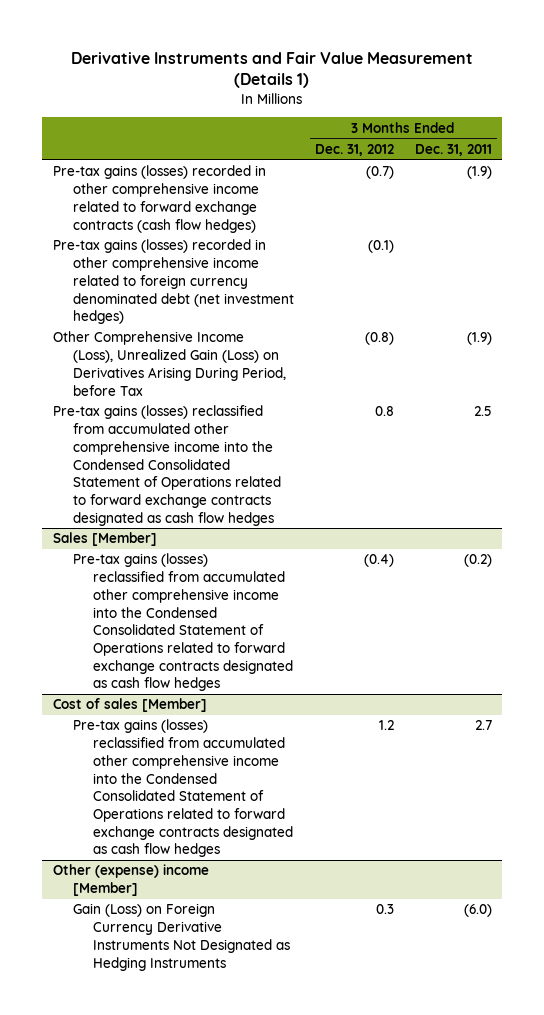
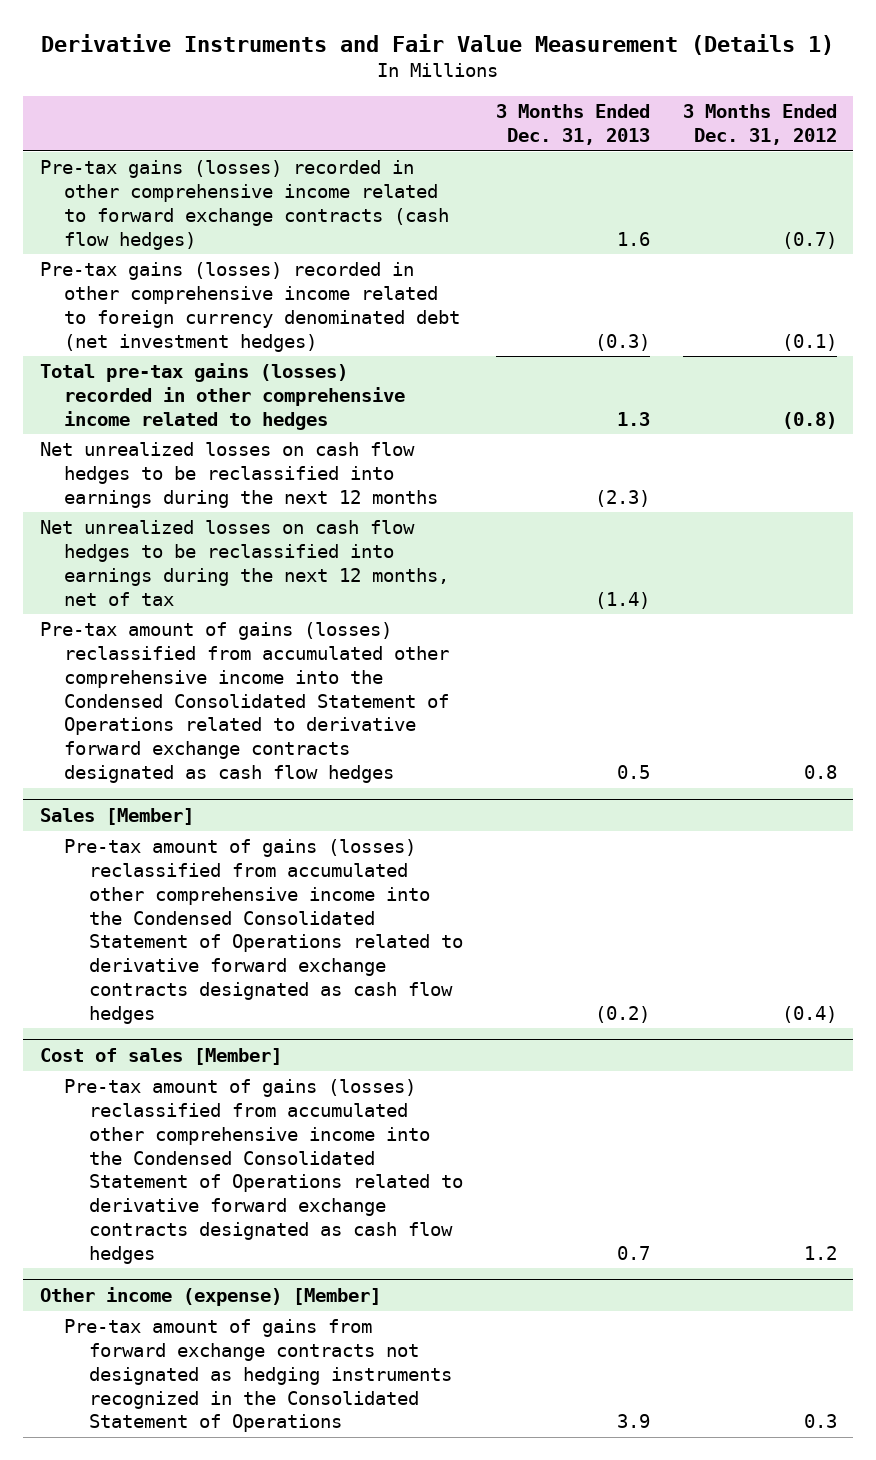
- | 3 Months Ended Dec. 31, 2012 | 3 Months Ended Dec. 31, 2011
+ | 3 Months Ended Dec. 31, 2013 | 3 Months Ended Dec. 31, 2012
- Other Comprehensive Income (Loss), Unrealized Gain (Loss) on Derivatives Arising During Period, before Tax | (0.8) | (1.9)
- Pre-tax gains (losses) reclassified from accumulated other comprehensive income into the Condensed Consolidated Statement of Operations related to forward exchange contracts designated as cash flow hedges | 0.8 | 2.5
+ Total pre-tax gains (losses) recorded in other comprehensive income related to hedges | 1.3 | (0.8)
+ Net unrealized losses on cash flow hedges to be reclassified into earnings during the next 12 months | (2.3) |
+ Net unrealized losses on cash flow hedges to be reclassified into earnings during the next 12 months, net of tax | (1.4) |
+ Pre-tax amount of gains (losses) reclassified from accumulated other comprehensive income into the Condensed Consolidated Statement of Operations related to derivative forward exchange contracts designated as cash flow hedges | 0.5 | 0.8
@ Sales [Member]
- Pre-tax gains (losses) reclassified from accumulated other comprehensive income into the Condensed Consolidated Statement of Operations related to forward exchange contracts designated as cash flow hedges | (0.4) | (0.2)
+ Pre-tax amount of gains (losses) reclassified from accumulated other comprehensive income into the Condensed Consolidated Statement of Operations related to derivative forward exchange contracts designated as cash flow hedges | (0.2) | (0.4)
@ Cost of sales [Member]
- Pre-tax gains (losses) reclassified from accumulated other comprehensive income into the Condensed Consolidated Statement of Operations related to forward exchange contracts designated as cash flow hedges | 1.2 | 2.7
- Other (expense) income [Member]
- Gain (Loss) on Foreign Currency Derivative Instruments Not Designated as Hedging Instruments | 0.3 | (6.0)
@ Cost of sales [Member]
+ Pre-tax amount of gains (losses) reclassified from accumulated other comprehensive income into the Condensed Consolidated Statement of Operations related to derivative forward exchange contracts designated as cash flow hedges | 0.7 | 1.2
+ Other income (expense) [Member]
+ Pre-tax amount of gains from forward exchange contracts not designated as hedging instruments recognized in the Consolidated Statement of Operations | 3.9 | 0.3

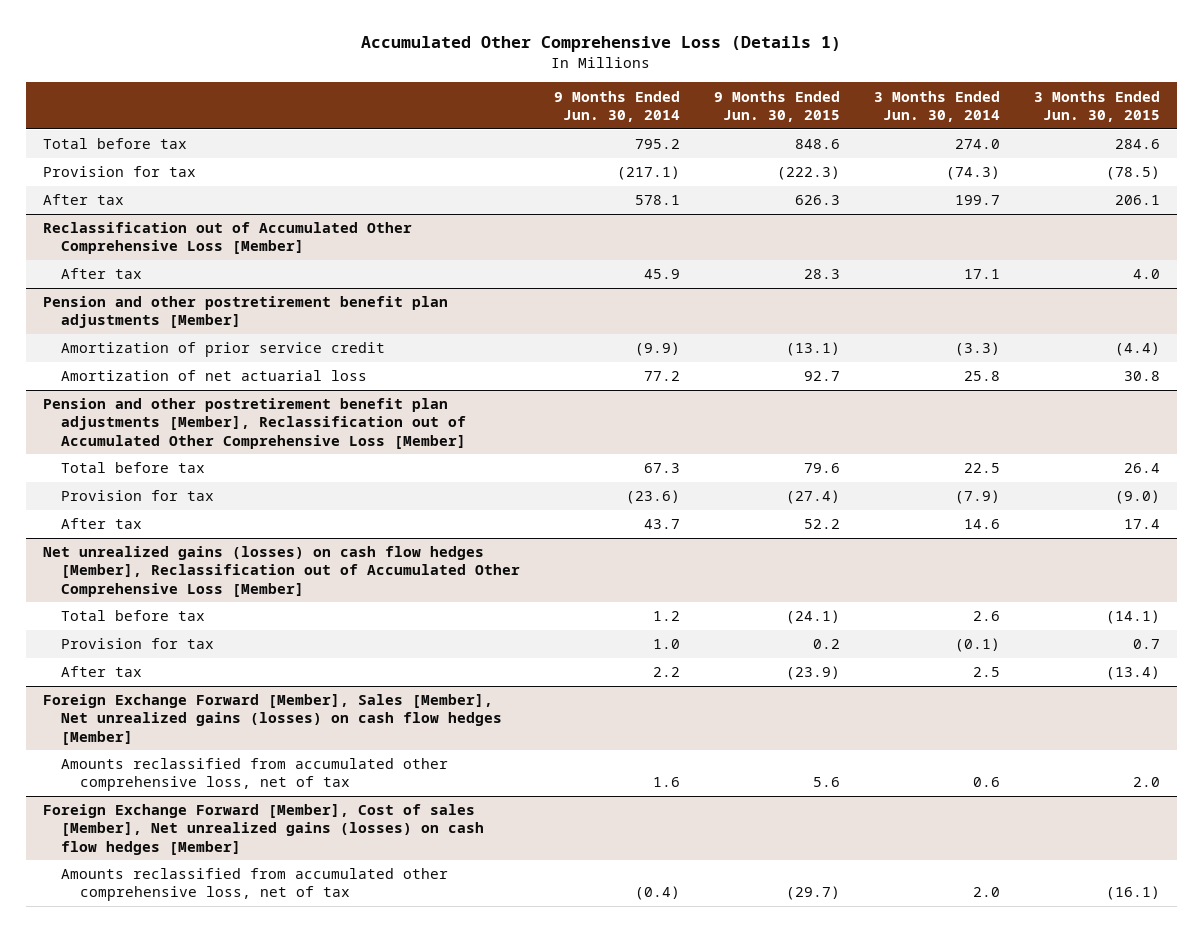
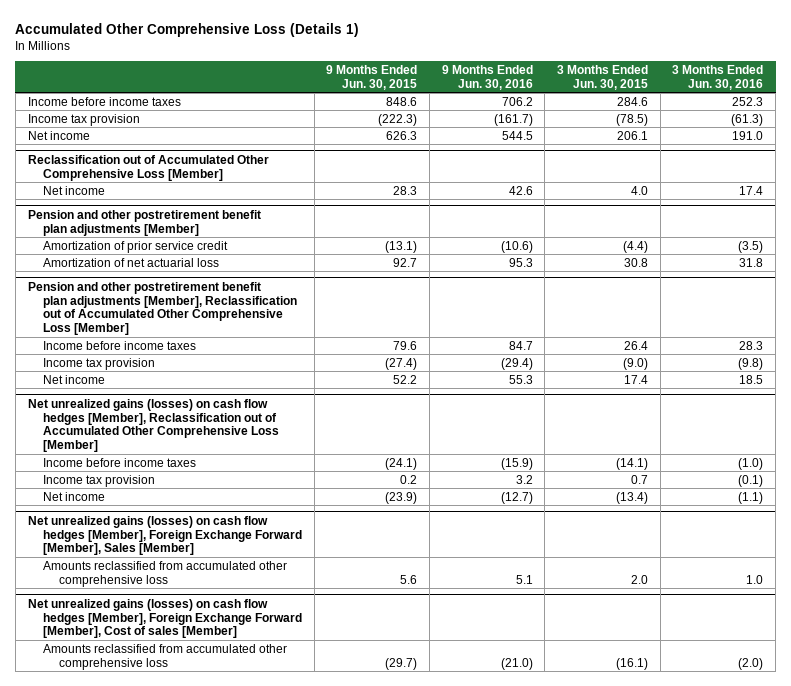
- | 9 Months Ended Jun. 30, 2014 | 9 Months Ended Jun. 30, 2015 | 3 Months Ended Jun. 30, 2014 | 3 Months Ended Jun. 30, 2015
+ | 9 Months Ended Jun. 30, 2015 | 9 Months Ended Jun. 30, 2016 | 3 Months Ended Jun. 30, 2015 | 3 Months Ended Jun. 30, 2016
- Total before tax | 795.2 | 848.6 | 274.0 | 284.6
- Provision for tax | (217.1) | (222.3) | (74.3) | (78.5)
- After tax | 578.1 | 626.3 | 199.7 | 206.1
+ Income before income taxes | 848.6 | 706.2 | 284.6 | 252.3
+ Income tax provision | (222.3) | (161.7) | (78.5) | (61.3)
+ Net income | 626.3 | 544.5 | 206.1 | 191.0
@ Reclassification out of Accumulated Other Comprehensive Loss [Member]
- After tax | 45.9 | 28.3 | 17.1 | 4.0
+ Net income | 28.3 | 42.6 | 4.0 | 17.4
@ Pension and other postretirement benefit plan adjustments [Member], Reclassification out of Accumulated Other Comprehensive Loss [Member]
- Total before tax | 67.3 | 79.6 | 22.5 | 26.4
- Provision for tax | (23.6) | (27.4) | (7.9) | (9.0)
- After tax | 43.7 | 52.2 | 14.6 | 17.4
+ Income before income taxes | 79.6 | 84.7 | 26.4 | 28.3
+ Income tax provision | (27.4) | (29.4) | (9.0) | (9.8)
+ Net income | 52.2 | 55.3 | 17.4 | 18.5
@ Net unrealized gains (losses) on cash flow hedges [Member], Reclassification out of Accumulated Other Comprehensive Loss [Member]
- Total before tax | 1.2 | (24.1) | 2.6 | (14.1)
- Provision for tax | 1.0 | 0.2 | (0.1) | 0.7
- After tax | 2.2 | (23.9) | 2.5 | (13.4)
- Foreign Exchange Forward [Member], Sales [Member], Net unrealized gains (losses) on cash flow hedges [Member]
- Amounts reclassified from accumulated other comprehensive loss, net of tax | 1.6 | 5.6 | 0.6 | 2.0
- Foreign Exchange Forward [Member], Cost of sales [Member], Net unrealized gains (losses) on cash flow hedges [Member]
- Amounts reclassified from accumulated other comprehensive loss, net of tax | (0.4) | (29.7) | 2.0 | (16.1)
@ Net unrealized gains (losses) on cash flow hedges [Member], Reclassification out of Accumulated Other Comprehensive Loss [Member]
+ Income before income taxes | (24.1) | (15.9) | (14.1) | (1.0)
+ Income tax provision | 0.2 | 3.2 | 0.7 | (0.1)
+ Net income | (23.9) | (12.7) | (13.4) | (1.1)
+ Net unrealized gains (losses) on cash flow hedges [Member], Foreign Exchange Forward [Member], Sales [Member]
+ Amounts reclassified from accumulated other comprehensive loss | 5.6 | 5.1 | 2.0 | 1.0
+ Net unrealized gains (losses) on cash flow hedges [Member], Foreign Exchange Forward [Member], Cost of sales [Member]
+ Amounts reclassified from accumulated other comprehensive loss | (29.7) | (21.0) | (16.1) | (2.0)

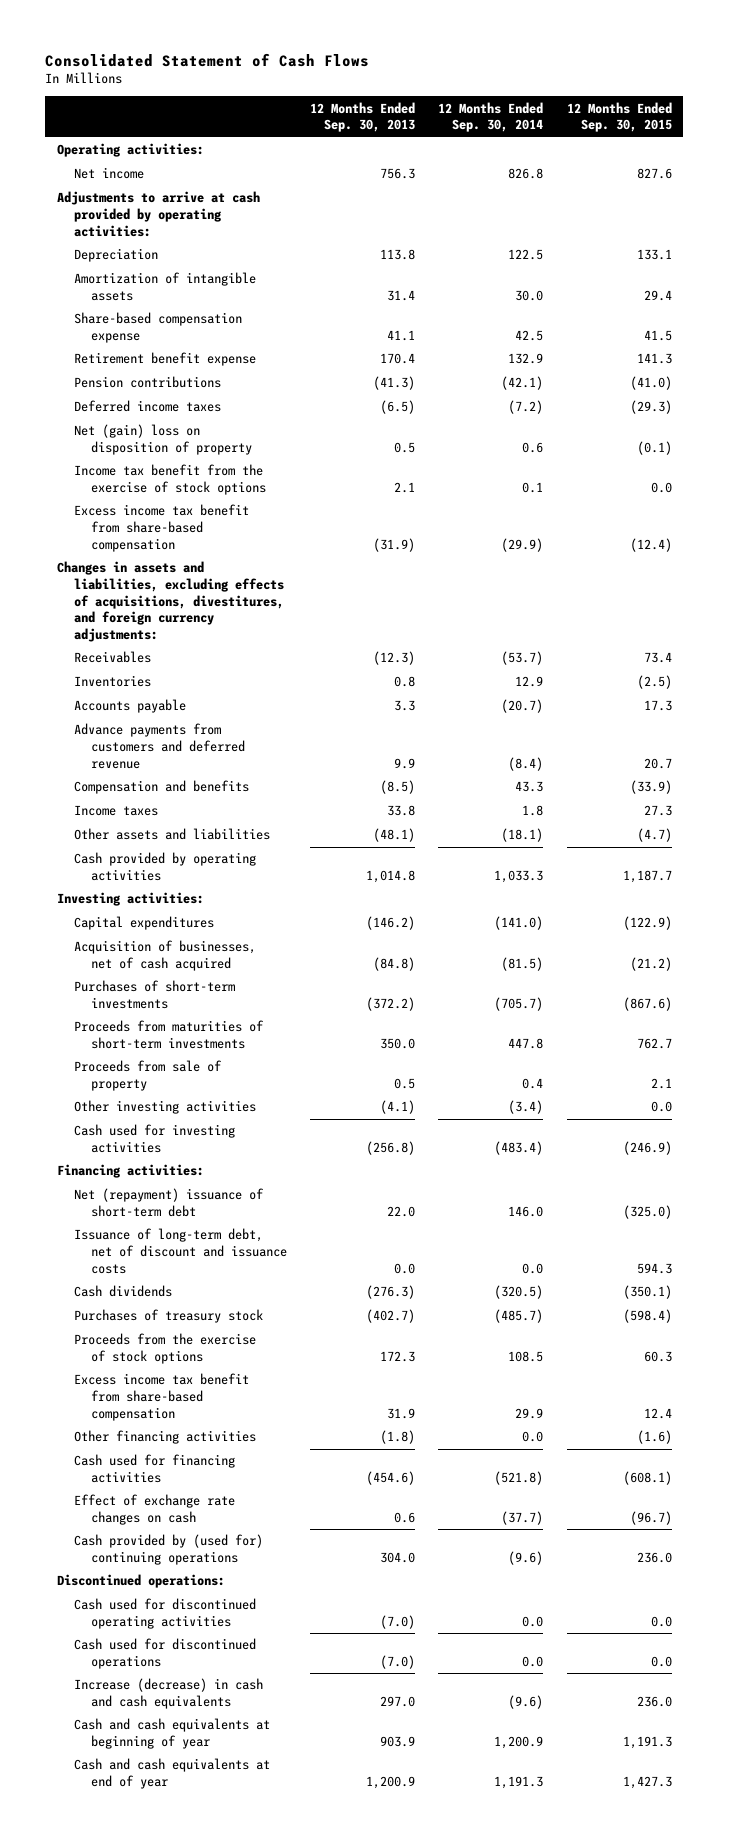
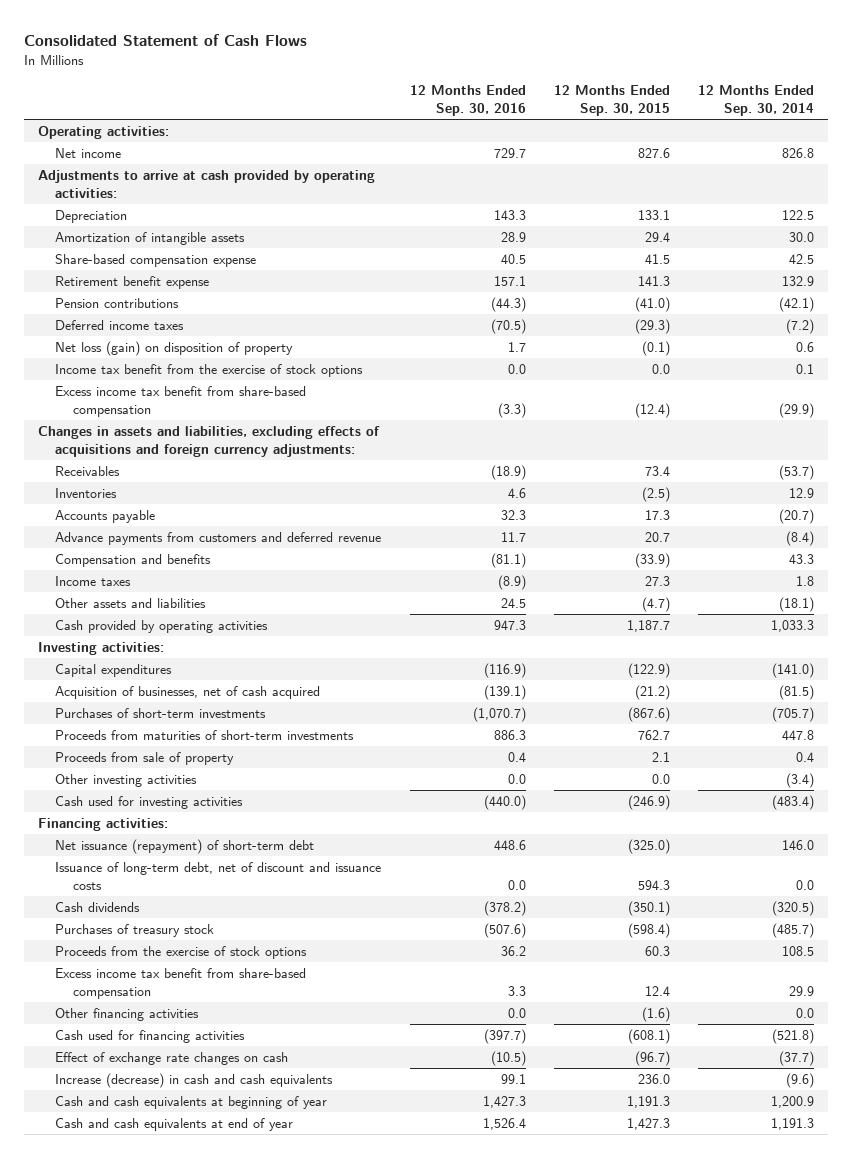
- | 12 Months Ended Sep. 30, 2013 | 12 Months Ended Sep. 30, 2014 | 12 Months Ended Sep. 30, 2015
+ | 12 Months Ended Sep. 30, 2016 | 12 Months Ended Sep. 30, 2015 | 12 Months Ended Sep. 30, 2014
- Net (gain) loss on disposition of property | 0.5 | 0.6 | (0.1)
+ Net loss (gain) on disposition of property | 1.7 | (0.1) | 0.6
- Changes in assets and liabilities, excluding effects of acquisitions, divestitures, and foreign currency adjustments:
+ Changes in assets and liabilities, excluding effects of acquisitions and foreign currency adjustments:
- Net (repayment) issuance of short-term debt | 22.0 | 146.0 | (325.0)
+ Net issuance (repayment) of short-term debt | 448.6 | (325.0) | 146.0
- Cash provided by (used for) continuing operations | 304.0 | (9.6) | 236.0
- Discontinued operations:
- Cash used for discontinued operating activities | (7.0) | 0.0 | 0.0
- Cash used for discontinued operations | (7.0) | 0.0 | 0.0

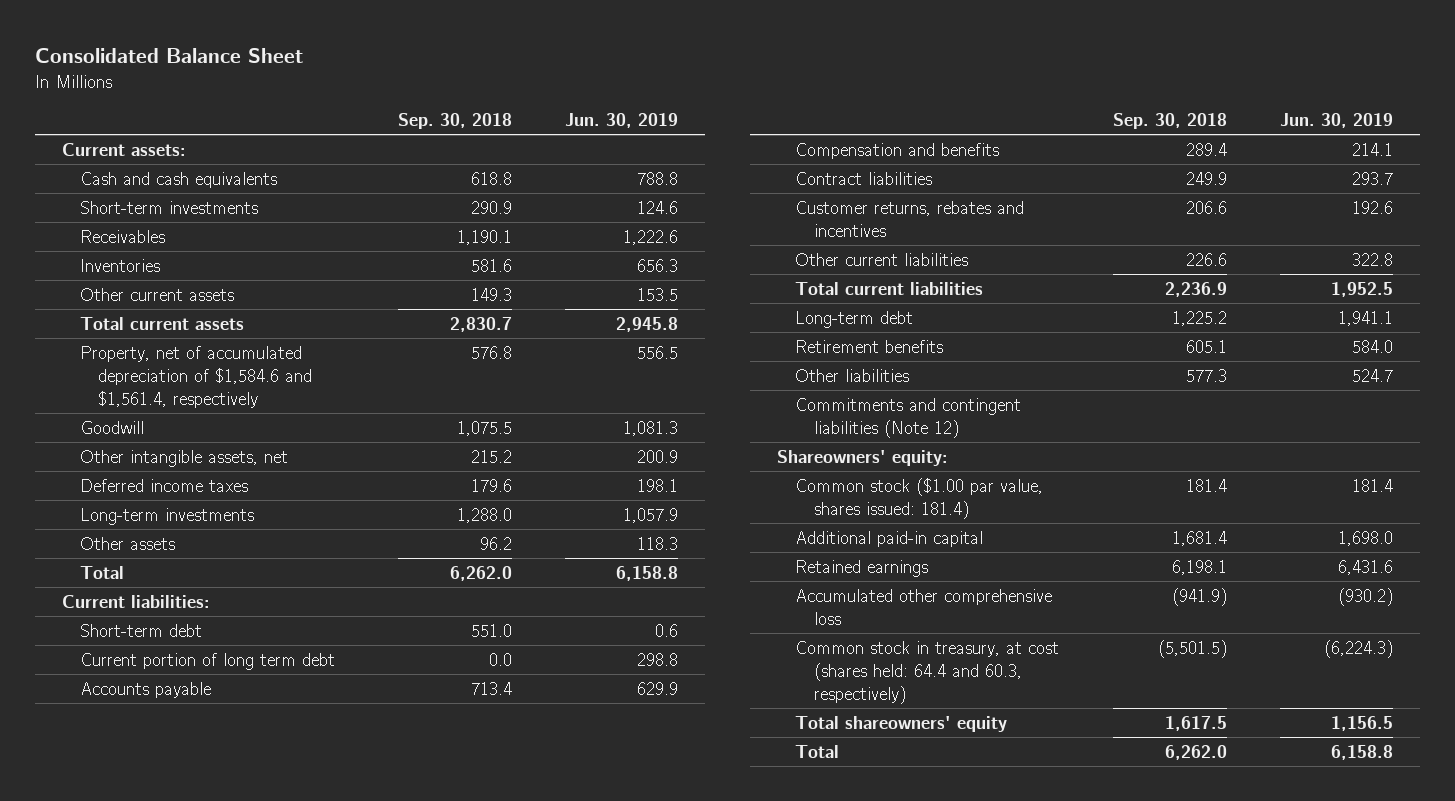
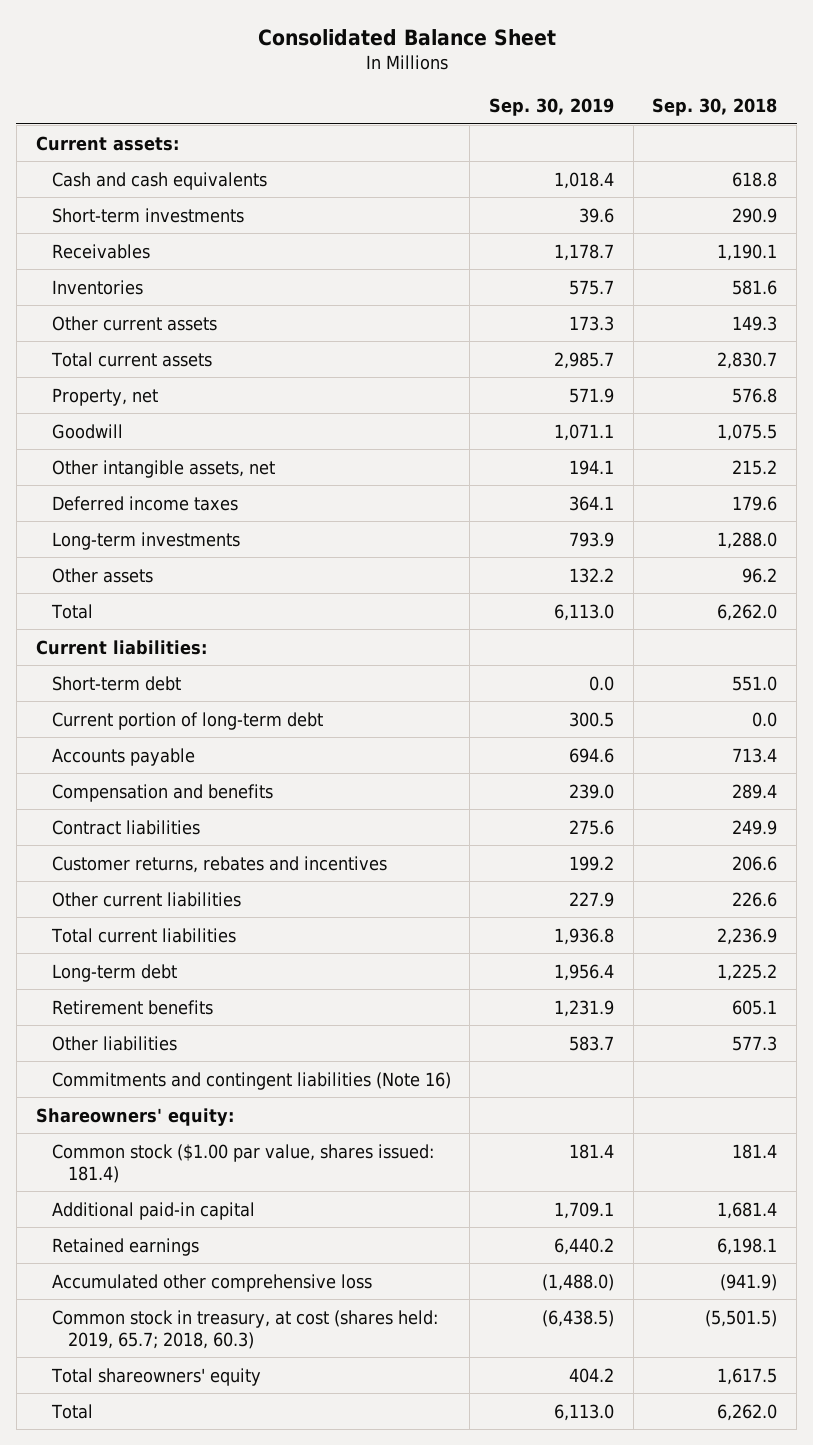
- | Sep. 30, 2018 | Jun. 30, 2019
+ | Sep. 30, 2019 | Sep. 30, 2018
- Property, net of accumulated depreciation of $1,584.6 and $1,561.4, respectively | 576.8 | 556.5
+ Property, net | 571.9 | 576.8
- Current portion of long term debt | 0.0 | 298.8
+ Current portion of long-term debt | 300.5 | 0.0
- Commitments and contingent liabilities (Note 12)
+ Commitments and contingent liabilities (Note 16)
- Common stock in treasury, at cost (shares held: 64.4 and 60.3, respectively) | (5,501.5) | (6,224.3)
+ Common stock in treasury, at cost (shares held: 2019, 65.7; 2018, 60.3) | (6,438.5) | (5,501.5)

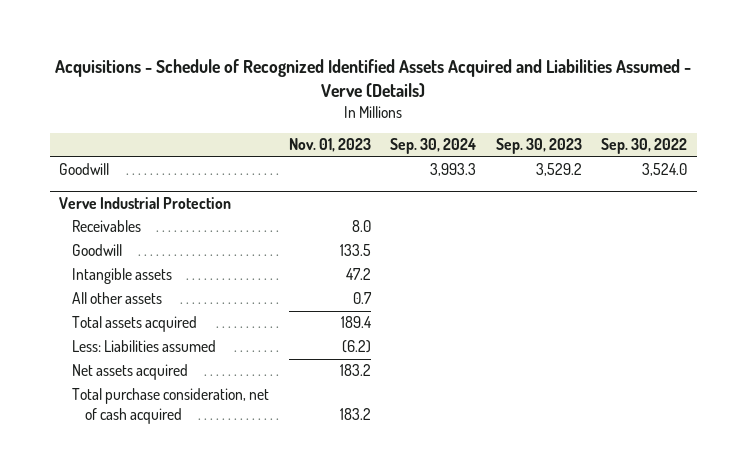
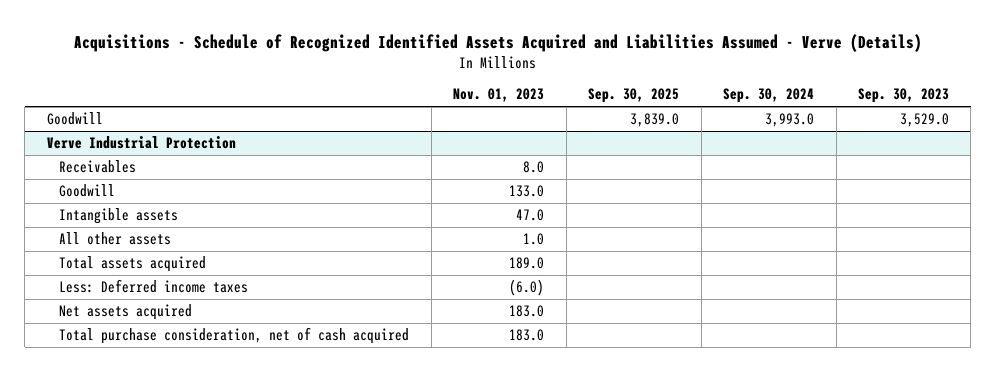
- | Nov. 01, 2023 | Sep. 30, 2024 | Sep. 30, 2023 | Sep. 30, 2022
+ | Nov. 01, 2023 | Sep. 30, 2025 | Sep. 30, 2024 | Sep. 30, 2023
- Goodwill | | 3,993.3 | 3,529.2 | 3,524.0
+ Goodwill | | 3,839.0 | 3,993.0 | 3,529.0
@ Verve Industrial Protection
- Goodwill | 133.5 | | |
- Intangible assets | 47.2 | | |
- All other assets | 0.7 | | |
- Total assets acquired | 189.4 | | |
- Less: Liabilities assumed | (6.2) | | |
- Net assets acquired | 183.2 | | |
- Total purchase consideration, net of cash acquired | 183.2 | | |
+ Goodwill | 133.0 | | |
+ Intangible assets | 47.0 | | |
+ All other assets | 1.0 | | |
+ Total assets acquired | 189.0 | | |
+ Less: Deferred income taxes | (6.0) | | |
+ Net assets acquired | 183.0 | | |
+ Total purchase consideration, net of cash acquired | 183.0 | | |

